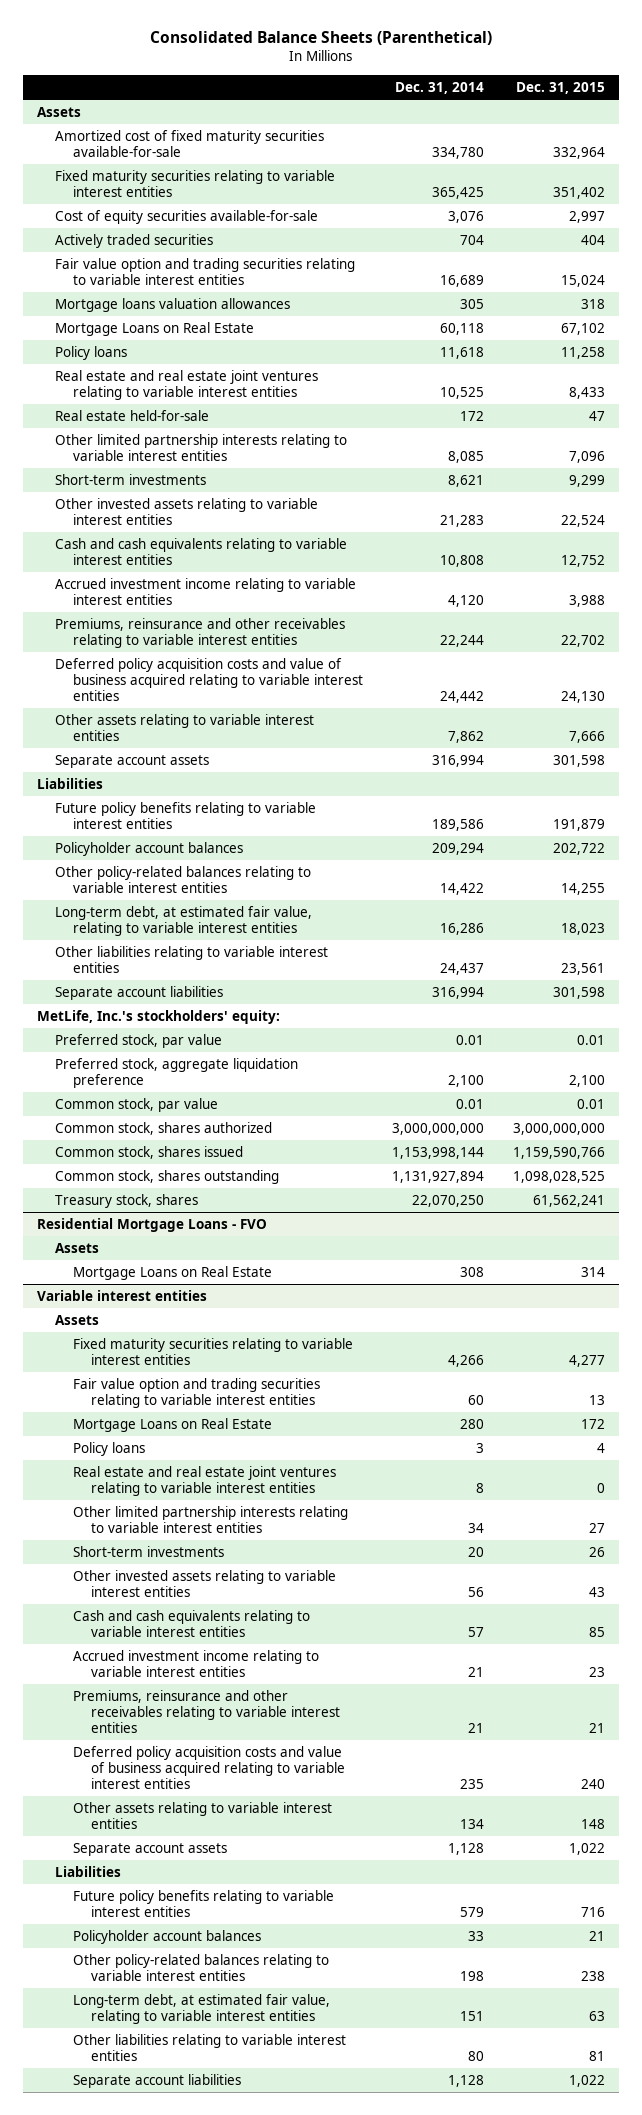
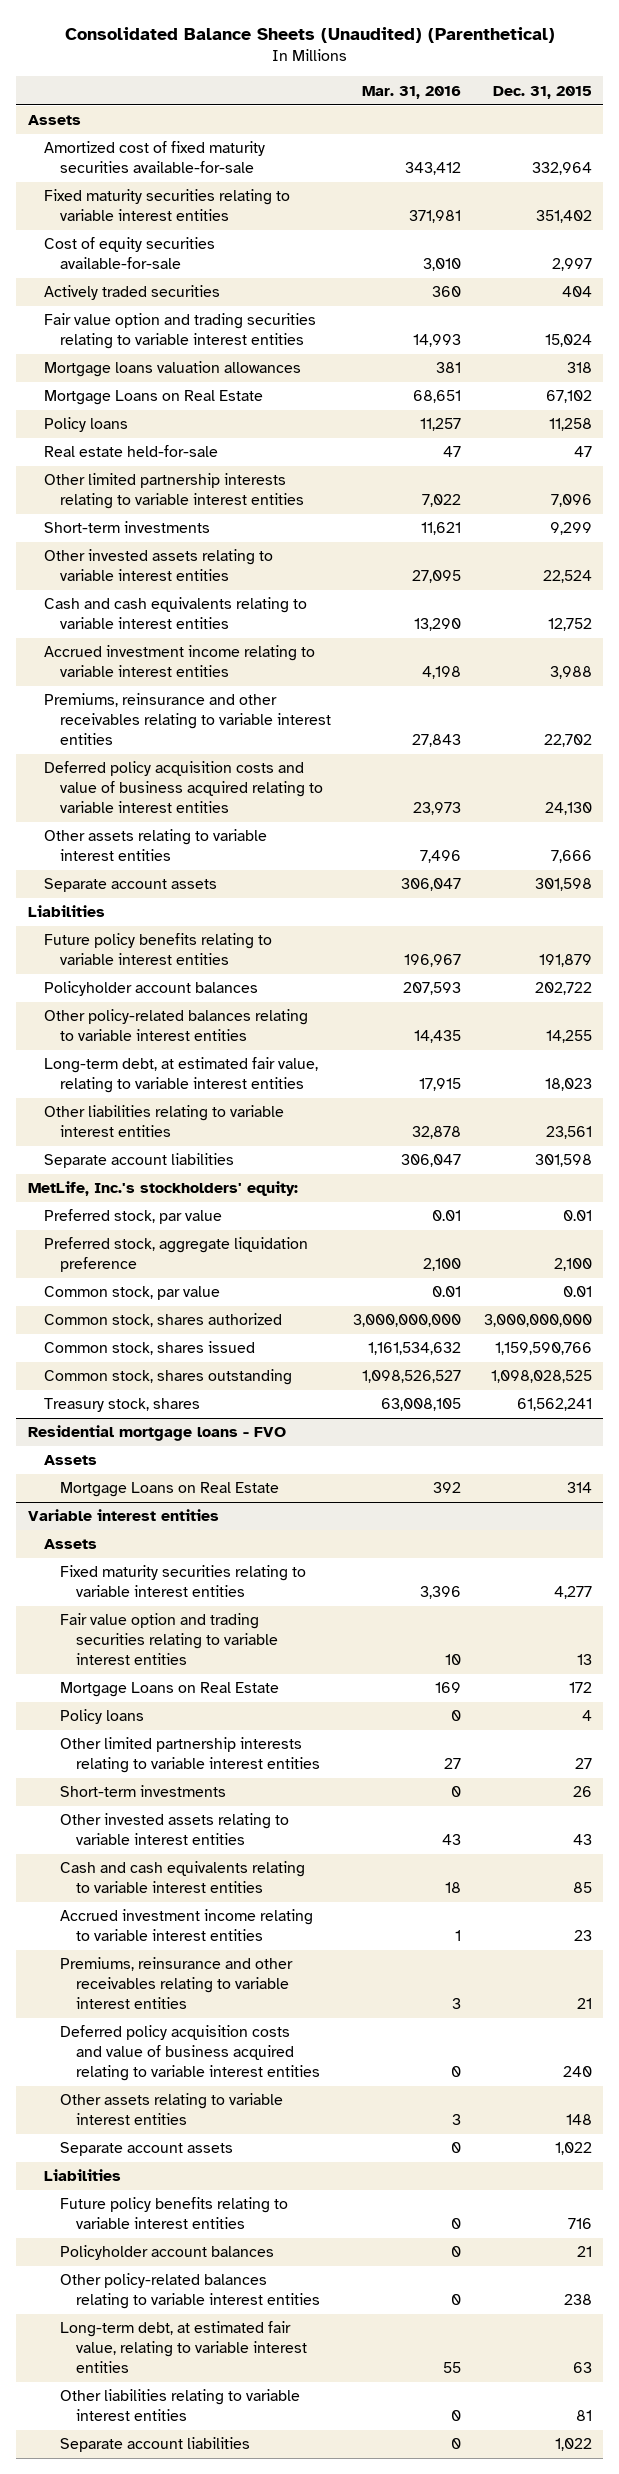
- Consolidated Balance Sheets (Parenthetical)
+ Consolidated Balance Sheets (Unaudited) (Parenthetical)
- | Dec. 31, 2014 | Dec. 31, 2015
+ | Mar. 31, 2016 | Dec. 31, 2015
- Real estate and real estate joint ventures relating to variable interest entities | 10,525 | 8,433
- Residential Mortgage Loans - FVO
+ Residential mortgage loans - FVO
@ Variable interest entities
- Real estate and real estate joint ventures relating to variable interest entities | 8 | 0

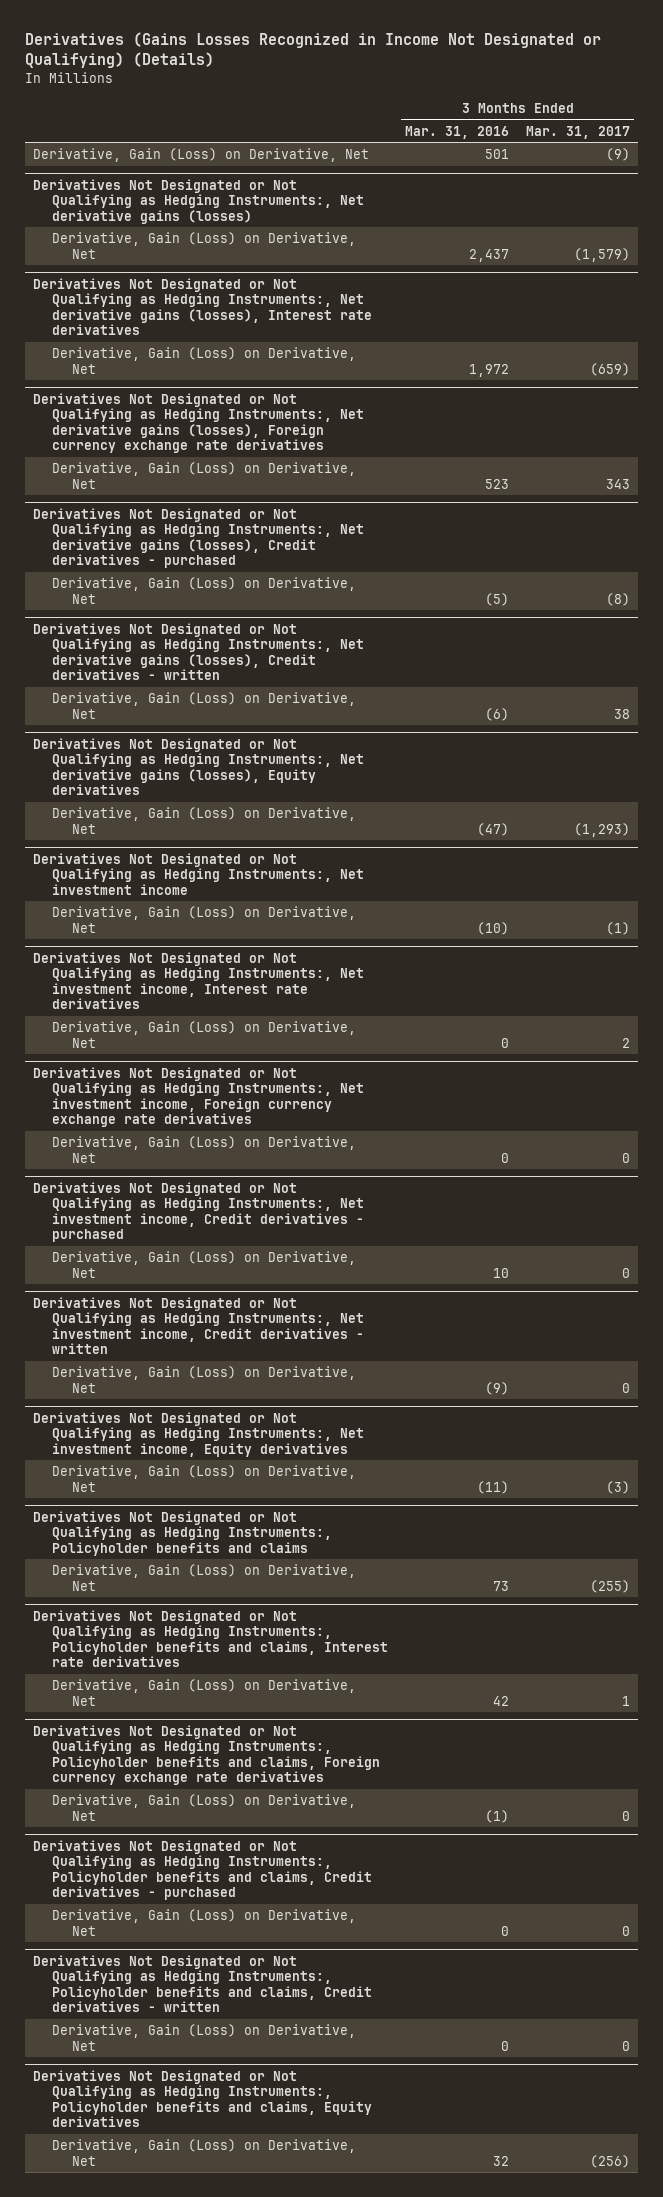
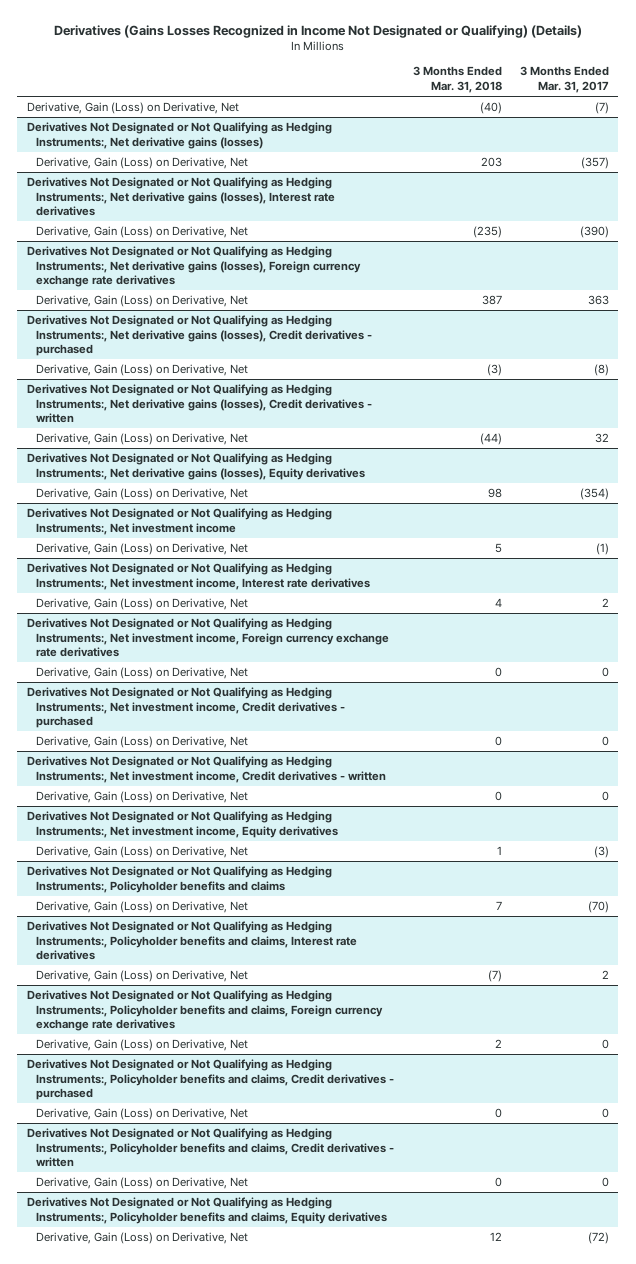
- | 3 Months Ended Mar. 31, 2016 | 3 Months Ended Mar. 31, 2017
+ | 3 Months Ended Mar. 31, 2018 | 3 Months Ended Mar. 31, 2017
- Derivative, Gain (Loss) on Derivative, Net | 501 | (9)
+ Derivative, Gain (Loss) on Derivative, Net | (40) | (7)
@ Derivatives Not Designated or Not Qualifying as Hedging Instruments:, Net derivative gains (losses)
- Derivative, Gain (Loss) on Derivative, Net | 2,437 | (1,579)
+ Derivative, Gain (Loss) on Derivative, Net | 203 | (357)
@ Derivatives Not Designated or Not Qualifying as Hedging Instruments:, Net derivative gains (losses), Interest rate derivatives
- Derivative, Gain (Loss) on Derivative, Net | 1,972 | (659)
+ Derivative, Gain (Loss) on Derivative, Net | (235) | (390)
@ Derivatives Not Designated or Not Qualifying as Hedging Instruments:, Net derivative gains (losses), Foreign currency exchange rate derivatives
- Derivative, Gain (Loss) on Derivative, Net | 523 | 343
+ Derivative, Gain (Loss) on Derivative, Net | 387 | 363
@ Derivatives Not Designated or Not Qualifying as Hedging Instruments:, Net derivative gains (losses), Credit derivatives - written
- Derivative, Gain (Loss) on Derivative, Net | (6) | 38
+ Derivative, Gain (Loss) on Derivative, Net | (44) | 32
@ Derivatives Not Designated or Not Qualifying as Hedging Instruments:, Net derivative gains (losses), Equity derivatives
- Derivative, Gain (Loss) on Derivative, Net | (47) | (1,293)
+ Derivative, Gain (Loss) on Derivative, Net | 98 | (354)
@ Derivatives Not Designated or Not Qualifying as Hedging Instruments:, Policyholder benefits and claims
- Derivative, Gain (Loss) on Derivative, Net | 73 | (255)
+ Derivative, Gain (Loss) on Derivative, Net | 7 | (70)
@ Derivatives Not Designated or Not Qualifying as Hedging Instruments:, Policyholder benefits and claims, Interest rate derivatives
- Derivative, Gain (Loss) on Derivative, Net | 42 | 1
+ Derivative, Gain (Loss) on Derivative, Net | (7) | 2
@ Derivatives Not Designated or Not Qualifying as Hedging Instruments:, Policyholder benefits and claims, Equity derivatives
- Derivative, Gain (Loss) on Derivative, Net | 32 | (256)
+ Derivative, Gain (Loss) on Derivative, Net | 12 | (72)

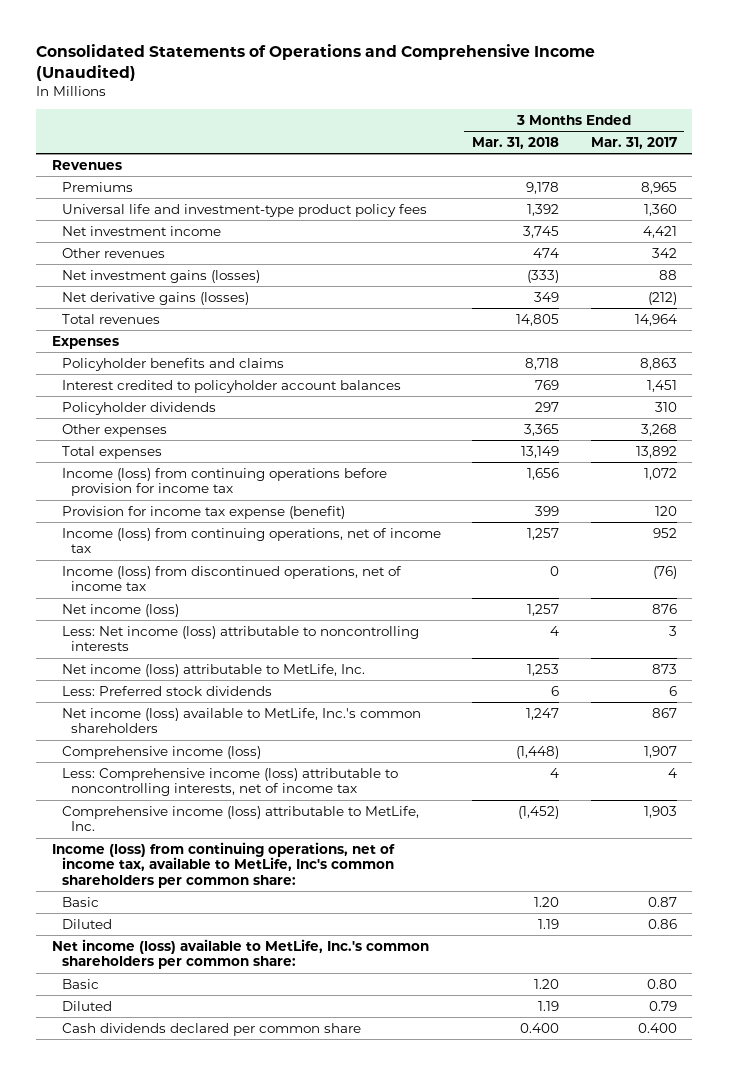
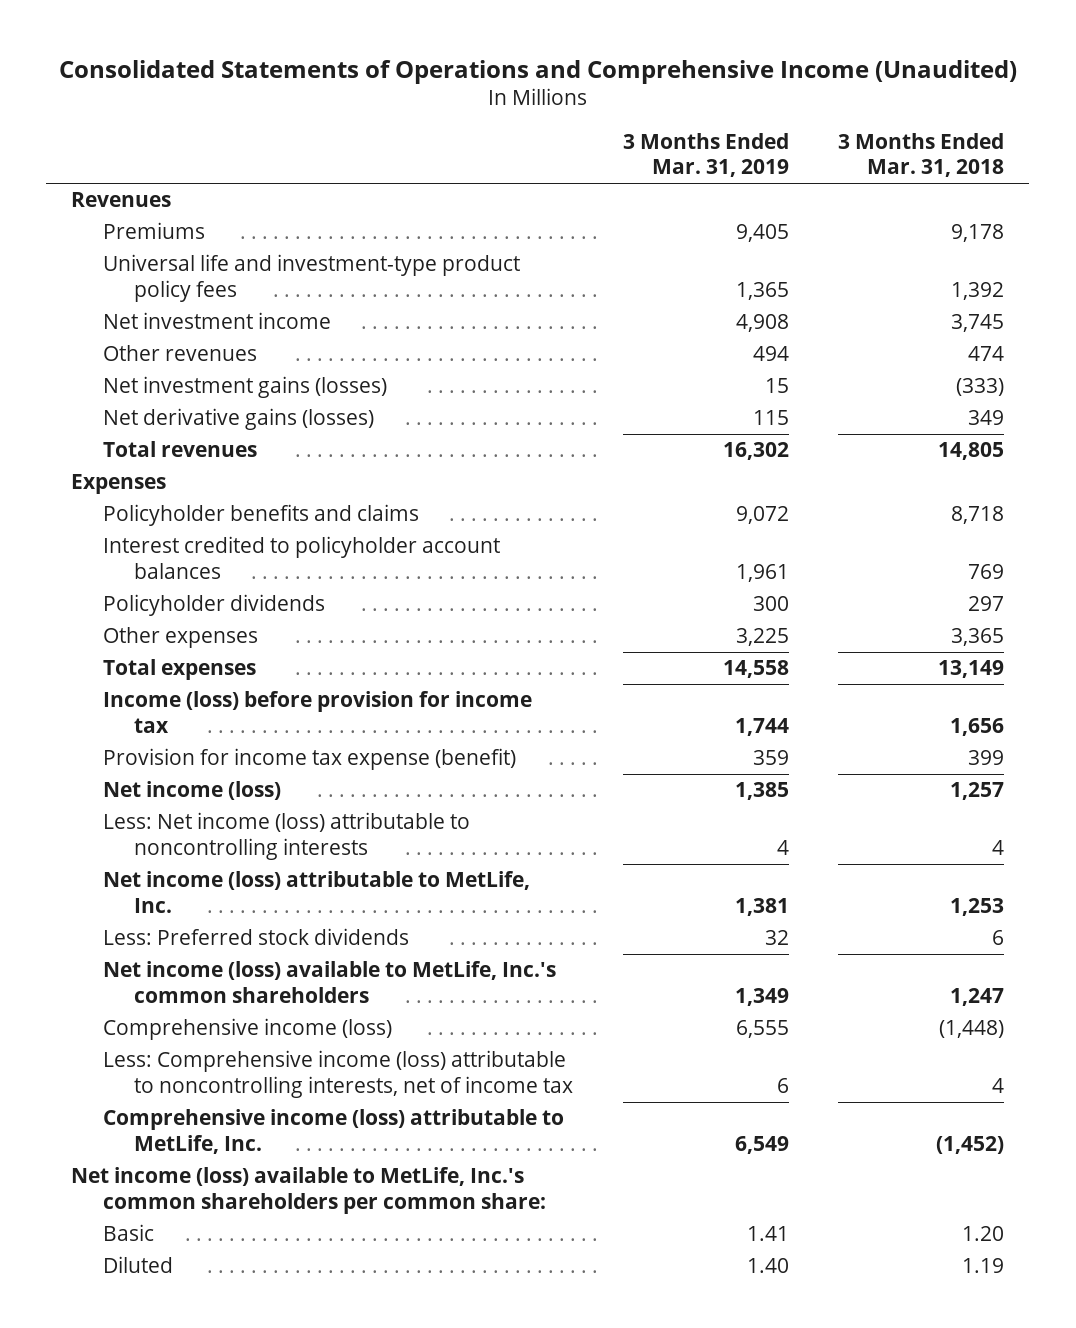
- | 3 Months Ended Mar. 31, 2018 | 3 Months Ended Mar. 31, 2017
+ | 3 Months Ended Mar. 31, 2019 | 3 Months Ended Mar. 31, 2018
- Income (loss) from continuing operations before provision for income tax | 1,656 | 1,072
+ Income (loss) before provision for income tax | 1,744 | 1,656
- Income (loss) from continuing operations, net of income tax | 1,257 | 952
- Income (loss) from discontinued operations, net of income tax | 0 | (76)
- Income (loss) from continuing operations, net of income tax, available to MetLife, Inc's common shareholders per common share:
- Basic | 1.20 | 0.87
- Diluted | 1.19 | 0.86
- Cash dividends declared per common share | 0.400 | 0.400

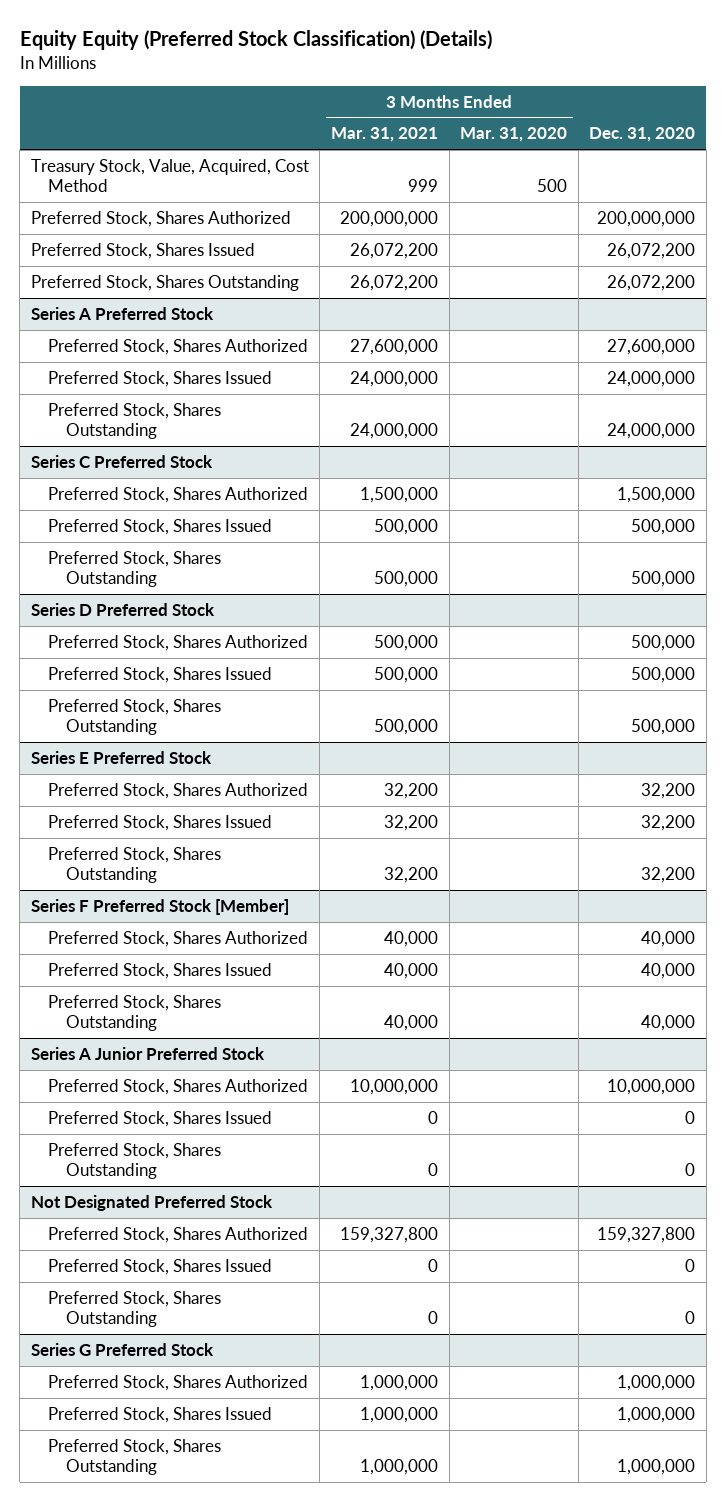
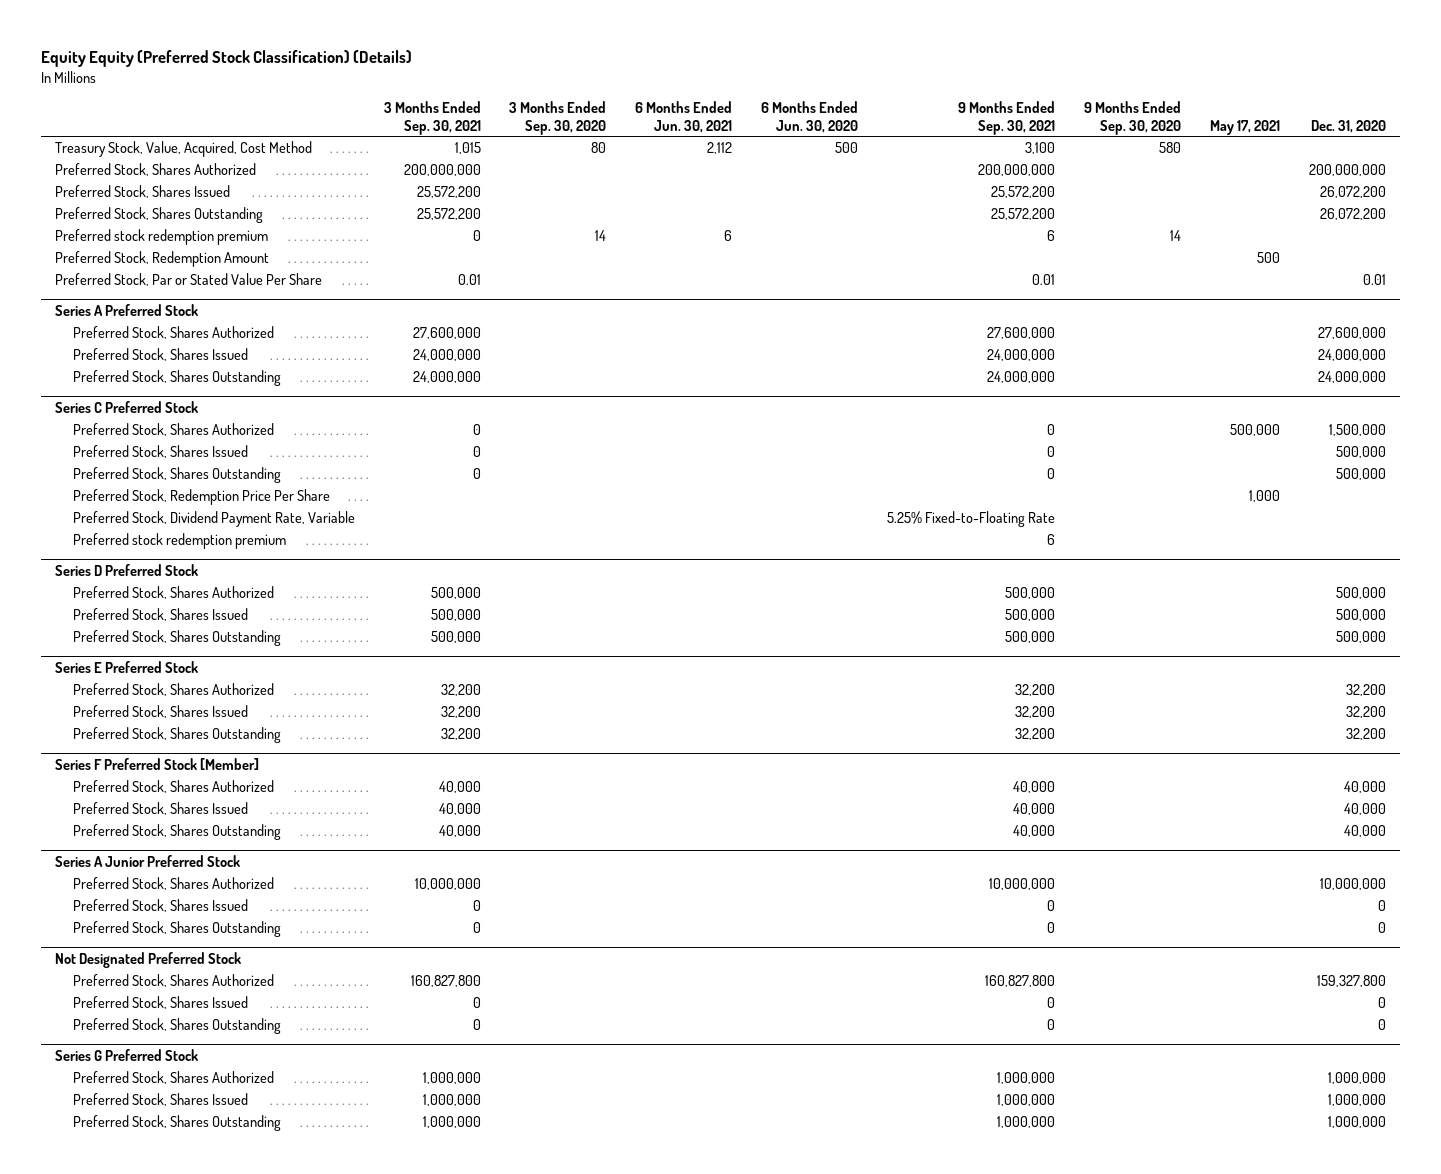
- | 3 Months Ended Mar. 31, 2021 | 3 Months Ended Mar. 31, 2020 | Dec. 31, 2020
+ | 3 Months Ended Sep. 30, 2021 | 3 Months Ended Sep. 30, 2020 | 6 Months Ended Jun. 30, 2021 | 6 Months Ended Jun. 30, 2020 | 9 Months Ended Sep. 30, 2021 | 9 Months Ended Sep. 30, 2020 | May 17, 2021 | Dec. 31, 2020
+ Preferred stock redemption premium | 0 | 14 | 6 | | 6 | 14 | |
+ Preferred Stock, Redemption Amount | | | | | | | 500 |
+ Preferred Stock, Par or Stated Value Per Share | 0.01 | | | | 0.01 | | | 0.01
@ Series C Preferred Stock
+ Preferred Stock, Redemption Price Per Share | | | | | | | 1,000 |
+ Preferred Stock, Dividend Payment Rate, Variable | | | | | 5.25% Fixed-to-Floating Rate | | |
+ Preferred stock redemption premium | | | | | 6 | | |

